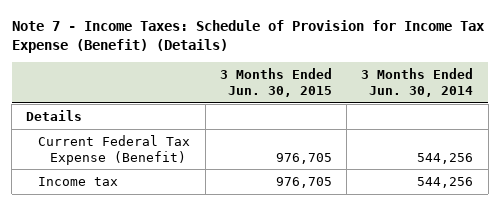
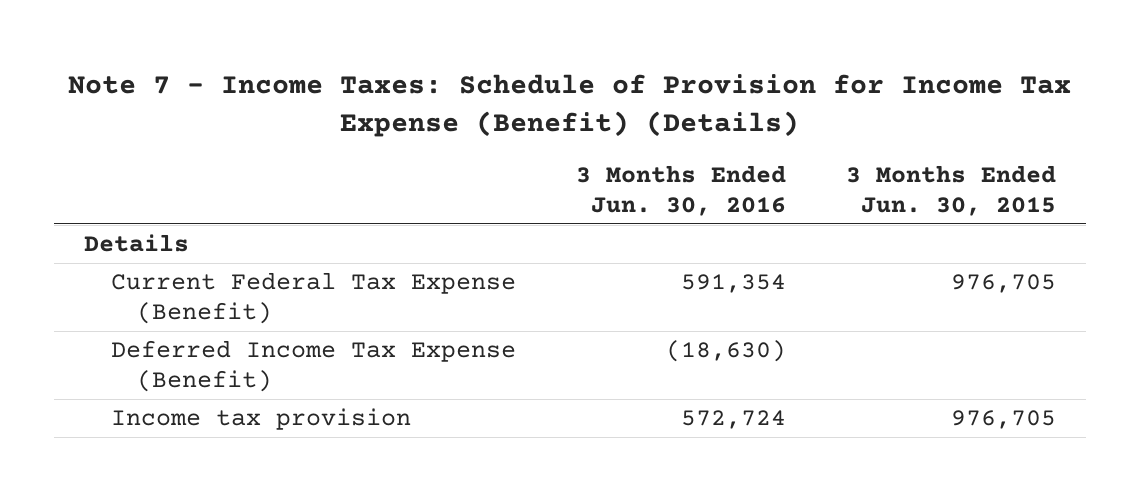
- | 3 Months Ended Jun. 30, 2015 | 3 Months Ended Jun. 30, 2014
+ | 3 Months Ended Jun. 30, 2016 | 3 Months Ended Jun. 30, 2015
- Income tax | 976,705 | 544,256
+ Deferred Income Tax Expense (Benefit) | (18,630) |
+ Income tax provision | 572,724 | 976,705

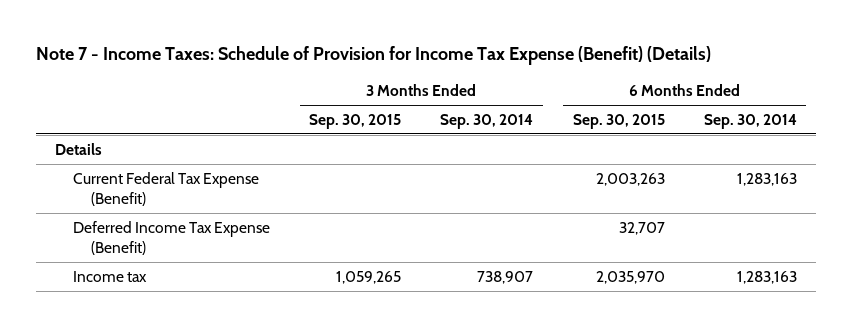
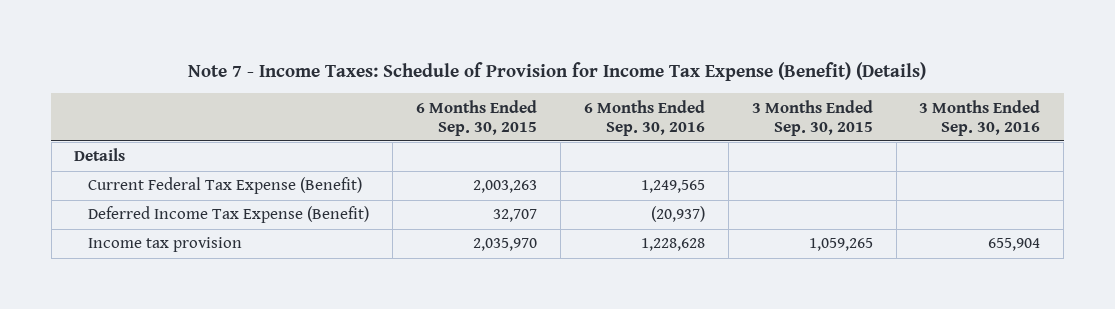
- | 3 Months Ended Sep. 30, 2015 | 3 Months Ended Sep. 30, 2014 | 6 Months Ended Sep. 30, 2015 | 6 Months Ended Sep. 30, 2014
+ | 6 Months Ended Sep. 30, 2015 | 6 Months Ended Sep. 30, 2016 | 3 Months Ended Sep. 30, 2015 | 3 Months Ended Sep. 30, 2016
- Income tax | 1,059,265 | 738,907 | 2,035,970 | 1,283,163
+ Income tax provision | 2,035,970 | 1,228,628 | 1,059,265 | 655,904

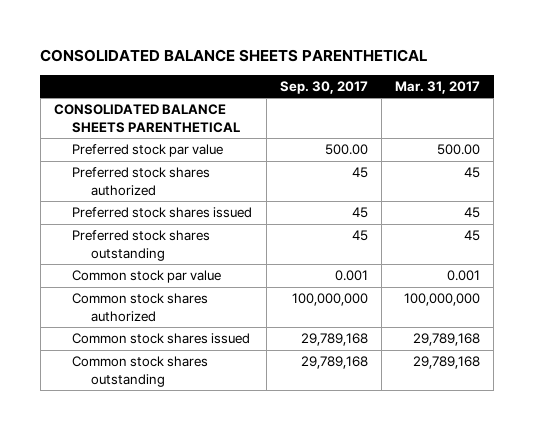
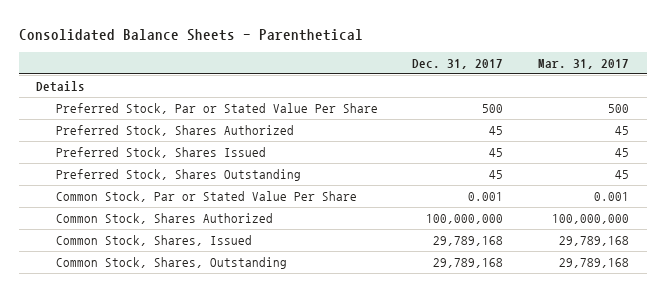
- CONSOLIDATED BALANCE SHEETS PARENTHETICAL
+ Consolidated Balance Sheets - Parenthetical
- | Sep. 30, 2017 | Mar. 31, 2017
+ | Dec. 31, 2017 | Mar. 31, 2017
- CONSOLIDATED BALANCE SHEETS PARENTHETICAL
- Preferred stock par value | 500.00 | 500.00
- Preferred stock shares authorized | 45 | 45
- Preferred stock shares issued | 45 | 45
- Preferred stock shares outstanding | 45 | 45
- Common stock par value | 0.001 | 0.001
- Common stock shares authorized | 100,000,000 | 100,000,000
- Common stock shares issued | 29,789,168 | 29,789,168
- Common stock shares outstanding | 29,789,168 | 29,789,168
+ Details
+ Preferred Stock, Par or Stated Value Per Share | 500 | 500
+ Preferred Stock, Shares Authorized | 45 | 45
+ Preferred Stock, Shares Issued | 45 | 45
+ Preferred Stock, Shares Outstanding | 45 | 45
+ Common Stock, Par or Stated Value Per Share | 0.001 | 0.001
+ Common Stock, Shares Authorized | 100,000,000 | 100,000,000
+ Common Stock, Shares, Issued | 29,789,168 | 29,789,168
+ Common Stock, Shares, Outstanding | 29,789,168 | 29,789,168

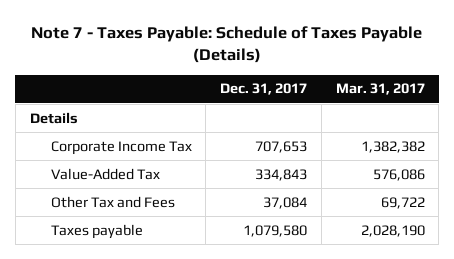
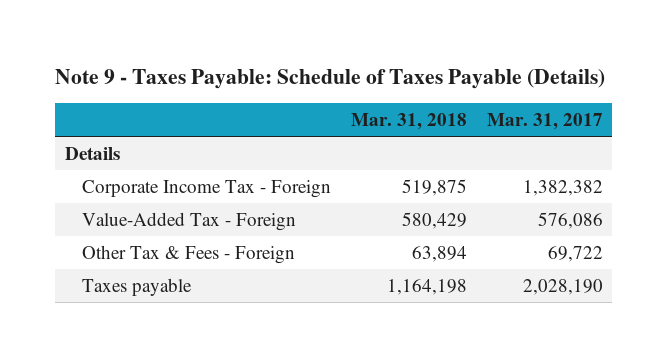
- Note 7 - Taxes Payable: Schedule of Taxes Payable (Details)
+ Note 9 - Taxes Payable: Schedule of Taxes Payable (Details)
- | Dec. 31, 2017 | Mar. 31, 2017
+ | Mar. 31, 2018 | Mar. 31, 2017
- Corporate Income Tax | 707,653 | 1,382,382
- Value-Added Tax | 334,843 | 576,086
- Other Tax and Fees | 37,084 | 69,722
+ Corporate Income Tax - Foreign | 519,875 | 1,382,382
+ Value-Added Tax - Foreign | 580,429 | 576,086
+ Other Tax & Fees - Foreign | 63,894 | 69,722

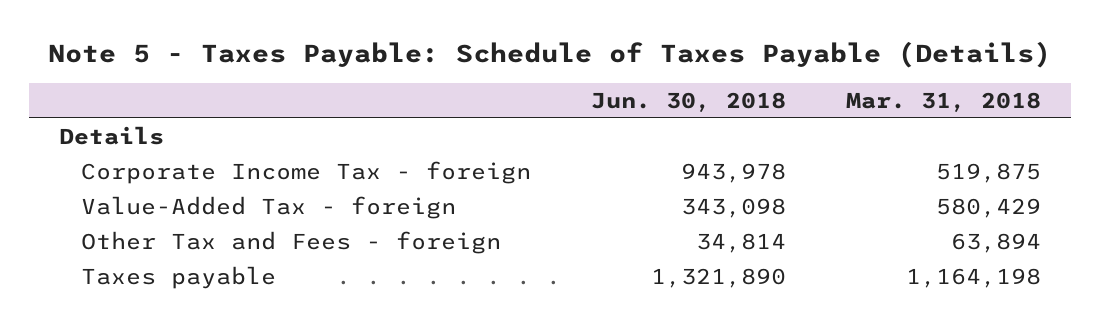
- Note 9 - Taxes Payable: Schedule of Taxes Payable (Details)
+ Note 5 - Taxes Payable: Schedule of Taxes Payable (Details)
- | Mar. 31, 2018 | Mar. 31, 2017
+ | Jun. 30, 2018 | Mar. 31, 2018
- Corporate Income Tax - Foreign | 519,875 | 1,382,382
- Value-Added Tax - Foreign | 580,429 | 576,086
- Other Tax & Fees - Foreign | 63,894 | 69,722
+ Corporate Income Tax - foreign | 943,978 | 519,875
+ Value-Added Tax - foreign | 343,098 | 580,429
+ Other Tax and Fees - foreign | 34,814 | 63,894

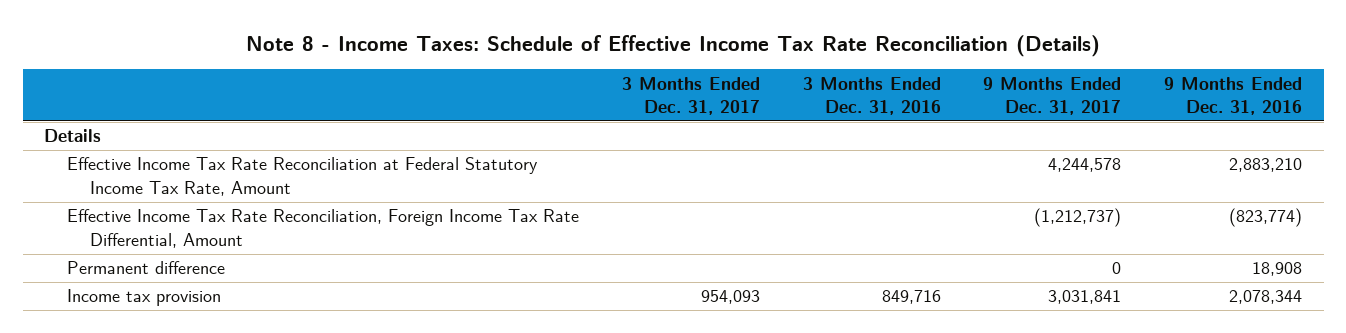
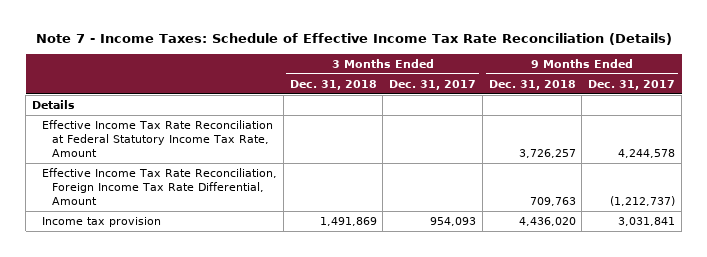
- Note 8 - Income Taxes: Schedule of Effective Income Tax Rate Reconciliation (Details)
+ Note 7 - Income Taxes: Schedule of Effective Income Tax Rate Reconciliation (Details)
- | 3 Months Ended Dec. 31, 2017 | 3 Months Ended Dec. 31, 2016 | 9 Months Ended Dec. 31, 2017 | 9 Months Ended Dec. 31, 2016
+ | 3 Months Ended Dec. 31, 2018 | 3 Months Ended Dec. 31, 2017 | 9 Months Ended Dec. 31, 2018 | 9 Months Ended Dec. 31, 2017
- Permanent difference | | | 0 | 18,908

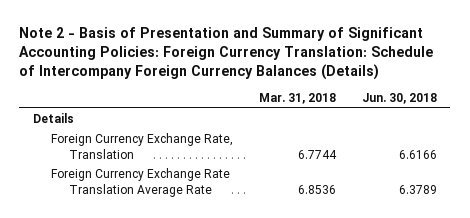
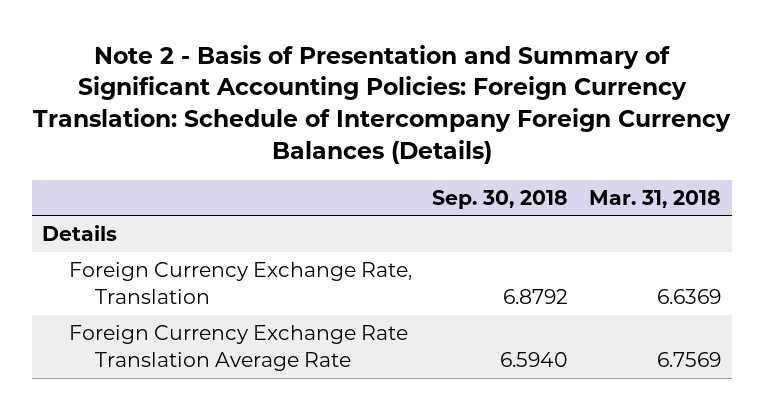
- | Mar. 31, 2018 | Jun. 30, 2018
+ | Sep. 30, 2018 | Mar. 31, 2018
- Foreign Currency Exchange Rate, Translation | 6.7744 | 6.6166
- Foreign Currency Exchange Rate Translation Average Rate | 6.8536 | 6.3789
+ Foreign Currency Exchange Rate, Translation | 6.8792 | 6.6369
+ Foreign Currency Exchange Rate Translation Average Rate | 6.5940 | 6.7569

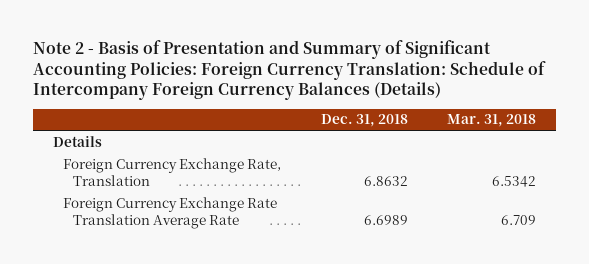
- | Sep. 30, 2018 | Mar. 31, 2018
+ | Dec. 31, 2018 | Mar. 31, 2018
- Foreign Currency Exchange Rate, Translation | 6.8792 | 6.6369
- Foreign Currency Exchange Rate Translation Average Rate | 6.5940 | 6.7569
+ Foreign Currency Exchange Rate, Translation | 6.8632 | 6.5342
+ Foreign Currency Exchange Rate Translation Average Rate | 6.6989 | 6.709

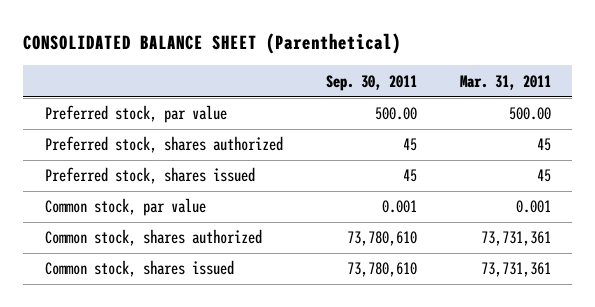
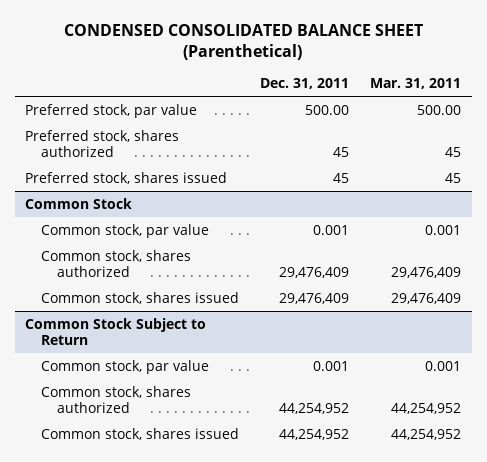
- CONSOLIDATED BALANCE SHEET (Parenthetical)
+ CONDENSED CONSOLIDATED BALANCE SHEET (Parenthetical)
- | Sep. 30, 2011 | Mar. 31, 2011
+ | Dec. 31, 2011 | Mar. 31, 2011
+ Common Stock
- Common stock, shares authorized | 73,780,610 | 73,731,361
- Common stock, shares issued | 73,780,610 | 73,731,361
+ Common stock, shares authorized | 29,476,409 | 29,476,409
+ Common stock, shares issued | 29,476,409 | 29,476,409
+ Common Stock Subject to Return
+ Common stock, par value | 0.001 | 0.001
+ Common stock, shares authorized | 44,254,952 | 44,254,952
+ Common stock, shares issued | 44,254,952 | 44,254,952

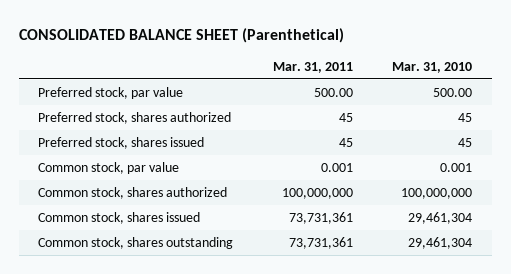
- CONDENSED CONSOLIDATED BALANCE SHEET (Parenthetical)
+ CONSOLIDATED BALANCE SHEET (Parenthetical)
- | Dec. 31, 2011 | Mar. 31, 2011
+ | Mar. 31, 2011 | Mar. 31, 2010
- Common Stock
- Common stock, shares authorized | 29,476,409 | 29,476,409
- Common stock, shares issued | 29,476,409 | 29,476,409
- Common Stock Subject to Return
- Common stock, par value | 0.001 | 0.001
- Common stock, shares authorized | 44,254,952 | 44,254,952
- Common stock, shares issued | 44,254,952 | 44,254,952
+ Common stock, shares authorized | 100,000,000 | 100,000,000
+ Common stock, shares issued | 73,731,361 | 29,461,304
+ Common stock, shares outstanding | 73,731,361 | 29,461,304

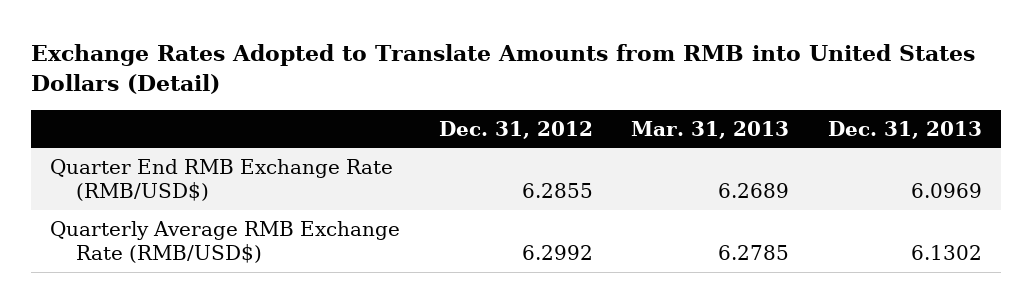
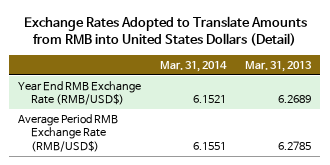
- | Dec. 31, 2012 | Mar. 31, 2013 | Dec. 31, 2013
+ | Mar. 31, 2014 | Mar. 31, 2013
- Quarter End RMB Exchange Rate (RMB/USD$) | 6.2855 | 6.2689 | 6.0969
- Quarterly Average RMB Exchange Rate (RMB/USD$) | 6.2992 | 6.2785 | 6.1302
+ Year End RMB Exchange Rate (RMB/USD$) | 6.1521 | 6.2689
+ Average Period RMB Exchange Rate (RMB/USD$) | 6.1551 | 6.2785

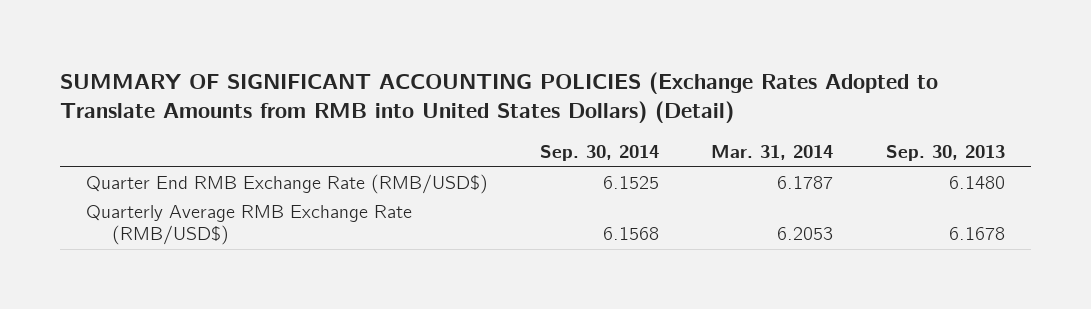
- Exchange Rates Adopted to Translate Amounts from RMB into United States Dollars (Detail)
+ SUMMARY OF SIGNIFICANT ACCOUNTING POLICIES (Exchange Rates Adopted to Translate Amounts from RMB into United States Dollars) (Detail)
- | Mar. 31, 2014 | Mar. 31, 2013
+ | Sep. 30, 2014 | Mar. 31, 2014 | Sep. 30, 2013
- Year End RMB Exchange Rate (RMB/USD$) | 6.1521 | 6.2689
- Average Period RMB Exchange Rate (RMB/USD$) | 6.1551 | 6.2785
+ Quarter End RMB Exchange Rate (RMB/USD$) | 6.1525 | 6.1787 | 6.1480
+ Quarterly Average RMB Exchange Rate (RMB/USD$) | 6.1568 | 6.2053 | 6.1678

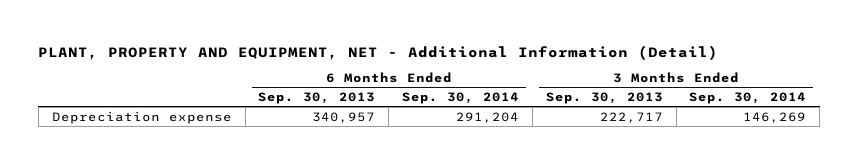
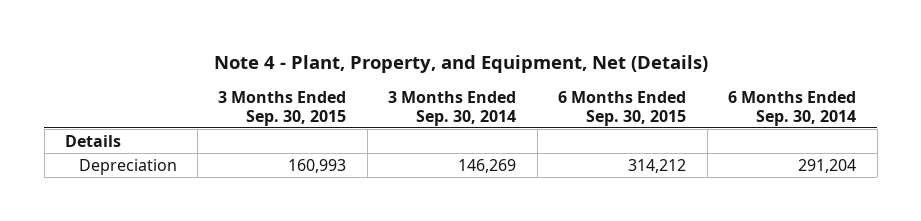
- PLANT, PROPERTY AND EQUIPMENT, NET - Additional Information (Detail)
+ Note 4 - Plant, Property, and Equipment, Net (Details)
- | 6 Months Ended Sep. 30, 2013 | 6 Months Ended Sep. 30, 2014 | 3 Months Ended Sep. 30, 2013 | 3 Months Ended Sep. 30, 2014
+ | 3 Months Ended Sep. 30, 2015 | 3 Months Ended Sep. 30, 2014 | 6 Months Ended Sep. 30, 2015 | 6 Months Ended Sep. 30, 2014
- Depreciation expense | 340,957 | 291,204 | 222,717 | 146,269
+ Details
+ Depreciation | 160,993 | 146,269 | 314,212 | 291,204

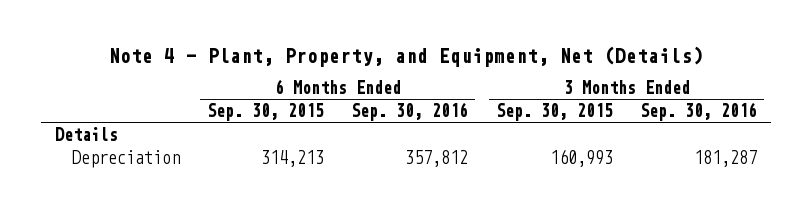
- | 3 Months Ended Sep. 30, 2015 | 3 Months Ended Sep. 30, 2014 | 6 Months Ended Sep. 30, 2015 | 6 Months Ended Sep. 30, 2014
+ | 6 Months Ended Sep. 30, 2015 | 6 Months Ended Sep. 30, 2016 | 3 Months Ended Sep. 30, 2015 | 3 Months Ended Sep. 30, 2016
- Depreciation | 160,993 | 146,269 | 314,212 | 291,204
+ Depreciation | 314,213 | 357,812 | 160,993 | 181,287

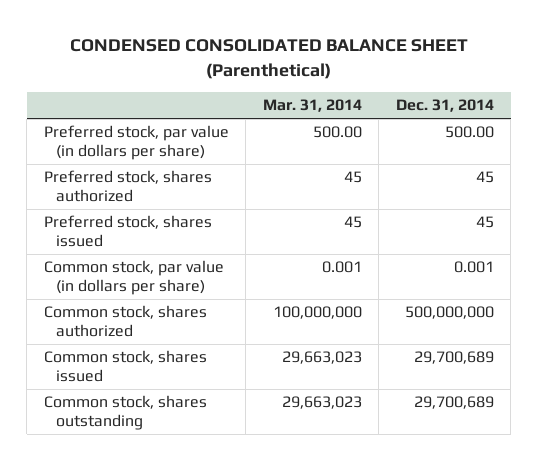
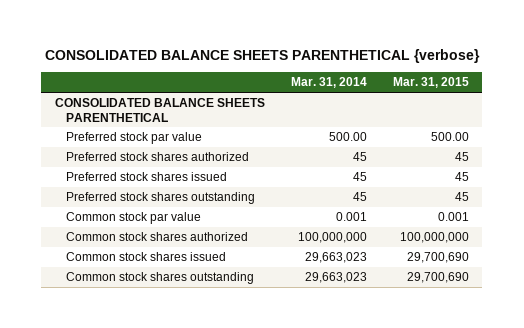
- CONDENSED CONSOLIDATED BALANCE SHEET (Parenthetical)
+ CONSOLIDATED BALANCE SHEETS PARENTHETICAL {verbose}
- | Mar. 31, 2014 | Dec. 31, 2014
+ | Mar. 31, 2014 | Mar. 31, 2015
- Preferred stock, par value (in dollars per share) | 500.00 | 500.00
- Preferred stock, shares authorized | 45 | 45
- Preferred stock, shares issued | 45 | 45
- Common stock, par value (in dollars per share) | 0.001 | 0.001
- Common stock, shares authorized | 100,000,000 | 500,000,000
- Common stock, shares issued | 29,663,023 | 29,700,689
- Common stock, shares outstanding | 29,663,023 | 29,700,689
+ CONSOLIDATED BALANCE SHEETS PARENTHETICAL
+ Preferred stock par value | 500.00 | 500.00
+ Preferred stock shares authorized | 45 | 45
+ Preferred stock shares issued | 45 | 45
+ Preferred stock shares outstanding | 45 | 45
+ Common stock par value | 0.001 | 0.001
+ Common stock shares authorized | 100,000,000 | 100,000,000
+ Common stock shares issued | 29,663,023 | 29,700,690
+ Common stock shares outstanding | 29,663,023 | 29,700,690

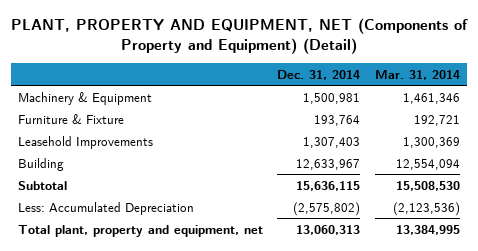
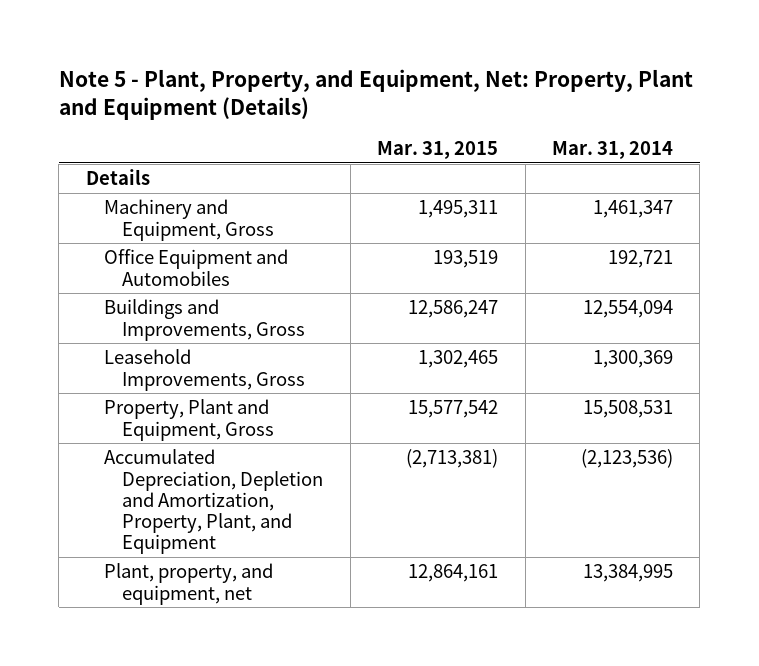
- PLANT, PROPERTY AND EQUIPMENT, NET (Components of Property and Equipment) (Detail)
+ Note 5 - Plant, Property, and Equipment, Net: Property, Plant and Equipment (Details)
- | Dec. 31, 2014 | Mar. 31, 2014
+ | Mar. 31, 2015 | Mar. 31, 2014
- Machinery & Equipment | 1,500,981 | 1,461,346
- Furniture & Fixture | 193,764 | 192,721
- Leasehold Improvements | 1,307,403 | 1,300,369
- Building | 12,633,967 | 12,554,094
- Subtotal | 15,636,115 | 15,508,530
- Less: Accumulated Depreciation | (2,575,802) | (2,123,536)
- Total plant, property and equipment, net | 13,060,313 | 13,384,995
+ Details
+ Machinery and Equipment, Gross | 1,495,311 | 1,461,347
+ Office Equipment and Automobiles | 193,519 | 192,721
+ Buildings and Improvements, Gross | 12,586,247 | 12,554,094
+ Leasehold Improvements, Gross | 1,302,465 | 1,300,369
+ Property, Plant and Equipment, Gross | 15,577,542 | 15,508,531
+ Accumulated Depreciation, Depletion and Amortization, Property, Plant, and Equipment | (2,713,381) | (2,123,536)
+ Plant, property, and equipment, net | 12,864,161 | 13,384,995

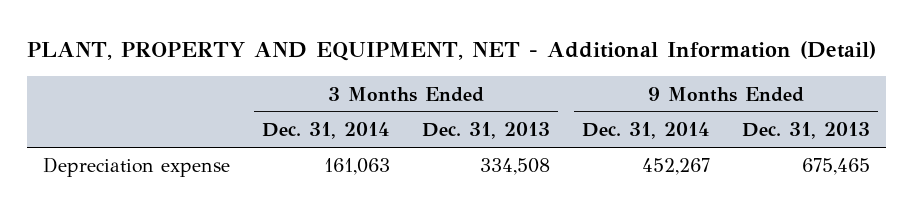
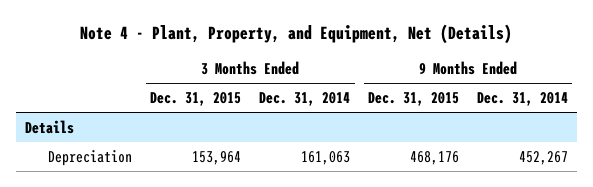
- PLANT, PROPERTY AND EQUIPMENT, NET - Additional Information (Detail)
+ Note 4 - Plant, Property, and Equipment, Net (Details)
- | 3 Months Ended Dec. 31, 2014 | 3 Months Ended Dec. 31, 2013 | 9 Months Ended Dec. 31, 2014 | 9 Months Ended Dec. 31, 2013
+ | 3 Months Ended Dec. 31, 2015 | 3 Months Ended Dec. 31, 2014 | 9 Months Ended Dec. 31, 2015 | 9 Months Ended Dec. 31, 2014
- Depreciation expense | 161,063 | 334,508 | 452,267 | 675,465
+ Details
+ Depreciation | 153,964 | 161,063 | 468,176 | 452,267

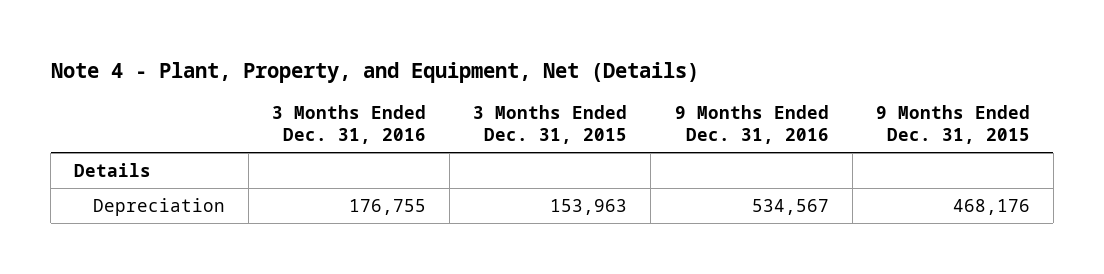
- | 3 Months Ended Dec. 31, 2015 | 3 Months Ended Dec. 31, 2014 | 9 Months Ended Dec. 31, 2015 | 9 Months Ended Dec. 31, 2014
+ | 3 Months Ended Dec. 31, 2016 | 3 Months Ended Dec. 31, 2015 | 9 Months Ended Dec. 31, 2016 | 9 Months Ended Dec. 31, 2015
- Depreciation | 153,964 | 161,063 | 468,176 | 452,267
+ Depreciation | 176,755 | 153,963 | 534,567 | 468,176

